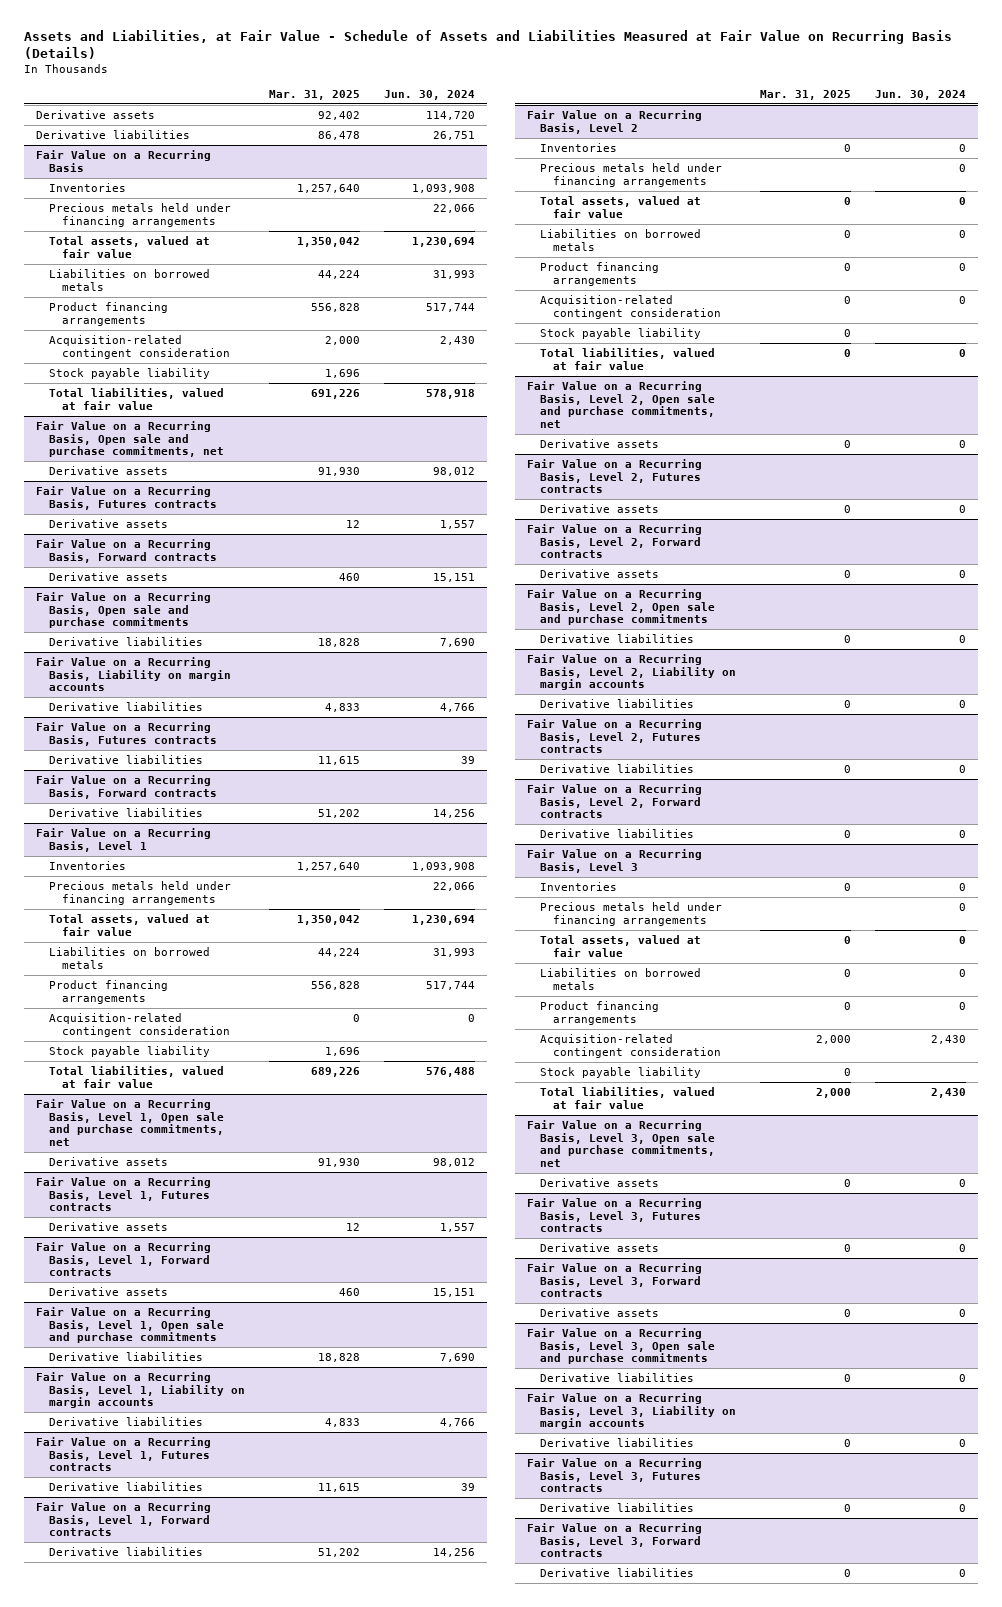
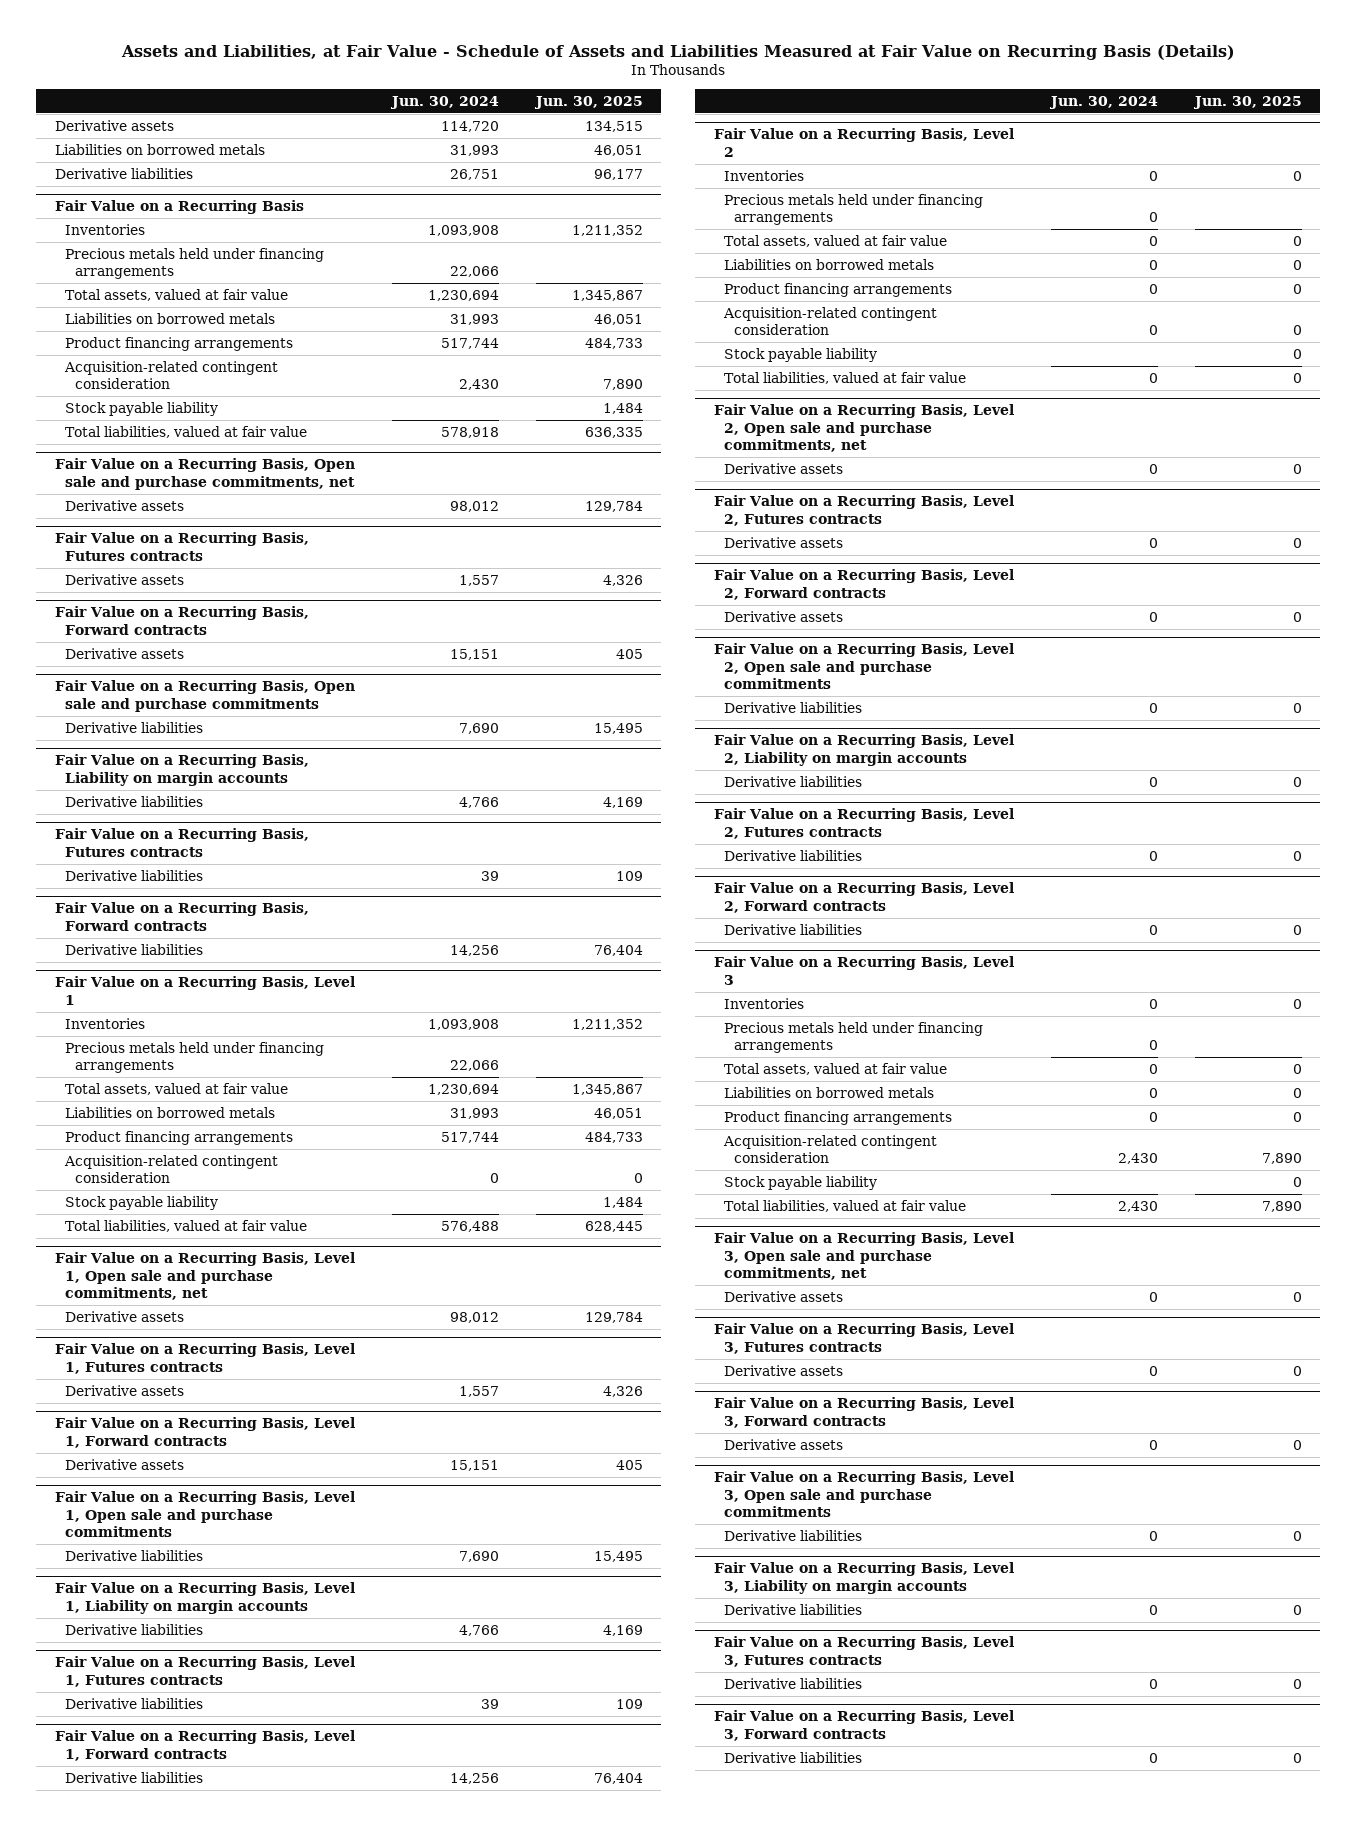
- | Mar. 31, 2025 | Jun. 30, 2024
+ | Jun. 30, 2024 | Jun. 30, 2025
+ Liabilities on borrowed metals | 31,993 | 46,051

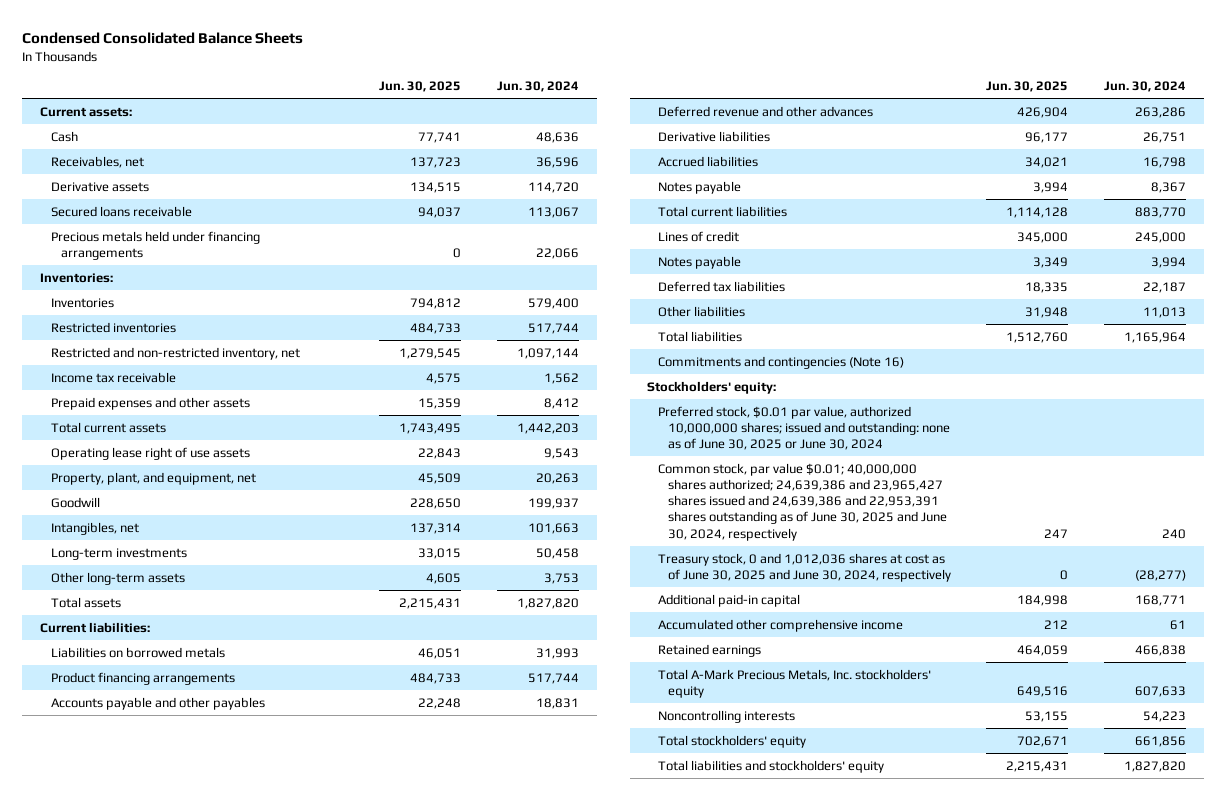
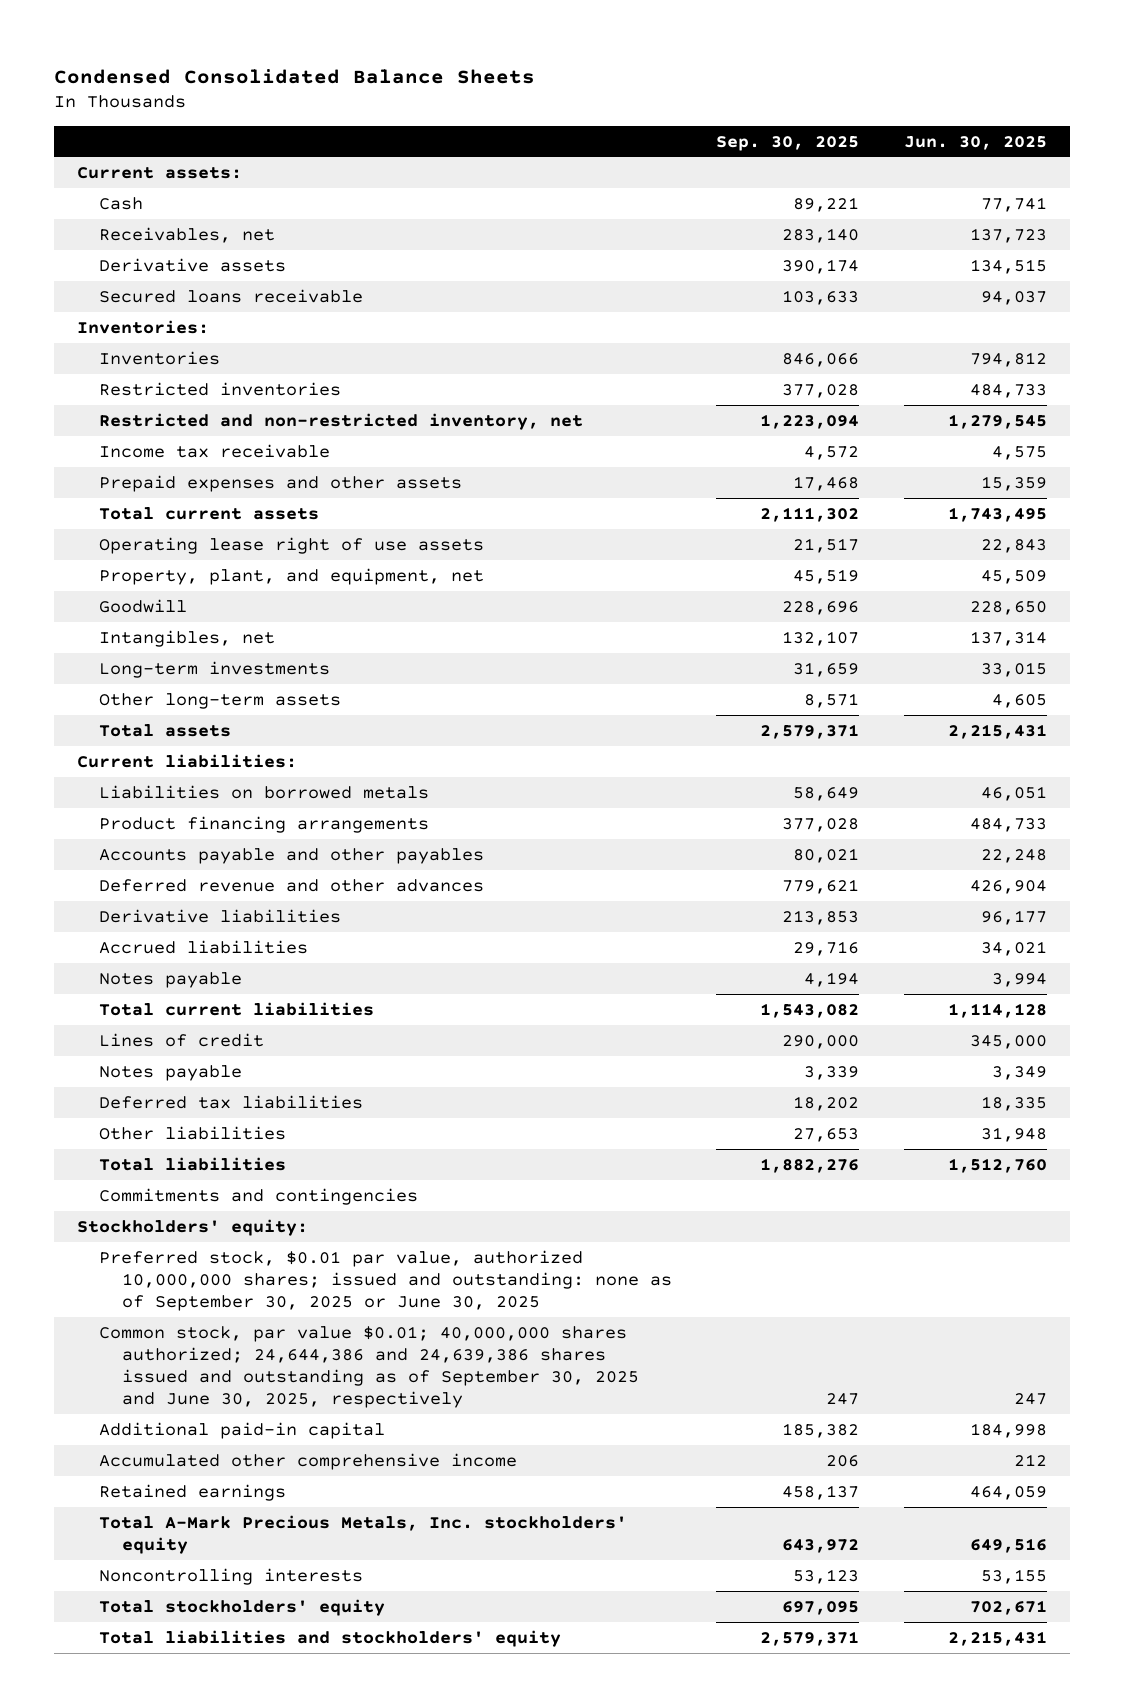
- | Jun. 30, 2025 | Jun. 30, 2024
+ | Sep. 30, 2025 | Jun. 30, 2025
- Precious metals held under financing arrangements | 0 | 22,066
- Commitments and contingencies (Note 16)
+ Commitments and contingencies
- Preferred stock, $0.01 par value, authorized 10,000,000 shares; issued and outstanding: none as of June 30, 2025 or June 30, 2024
- Common stock, par value $0.01; 40,000,000 shares authorized; 24,639,386 and 23,965,427 shares issued and 24,639,386 and 22,953,391 shares outstanding as of June 30, 2025 and June 30, 2024, respectively | 247 | 240
- Treasury stock, 0 and 1,012,036 shares at cost as of June 30, 2025 and June 30, 2024, respectively | 0 | (28,277)
+ Preferred stock, $0.01 par value, authorized 10,000,000 shares; issued and outstanding: none as of September 30, 2025 or June 30, 2025
+ Common stock, par value $0.01; 40,000,000 shares authorized; 24,644,386 and 24,639,386 shares issued and outstanding as of September 30, 2025 and June 30, 2025, respectively | 247 | 247

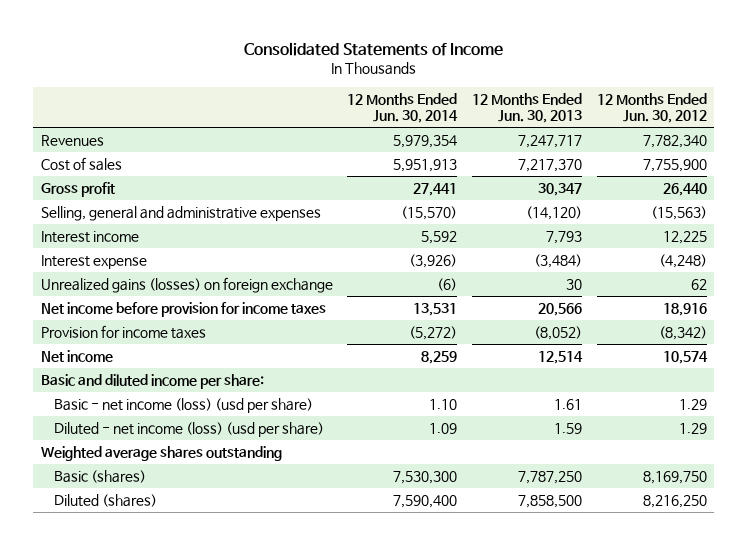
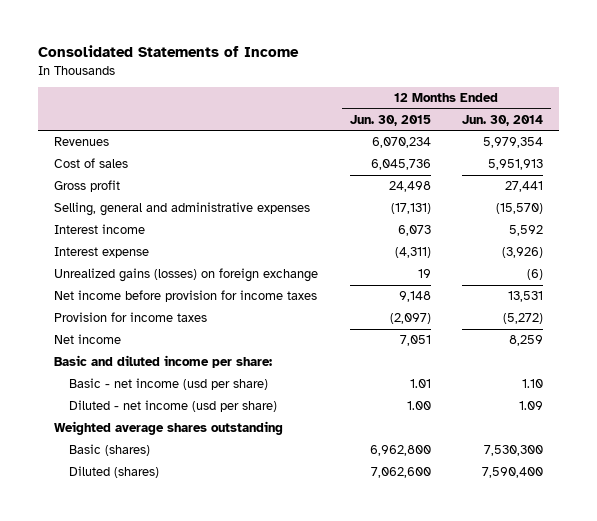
- | 12 Months Ended Jun. 30, 2014 | 12 Months Ended Jun. 30, 2013 | 12 Months Ended Jun. 30, 2012
+ | 12 Months Ended Jun. 30, 2015 | 12 Months Ended Jun. 30, 2014
- Basic - net income (loss) (usd per share) | 1.10 | 1.61 | 1.29
- Diluted - net income (loss) (usd per share) | 1.09 | 1.59 | 1.29
+ Basic - net income (usd per share) | 1.01 | 1.10
+ Diluted - net income (usd per share) | 1.00 | 1.09

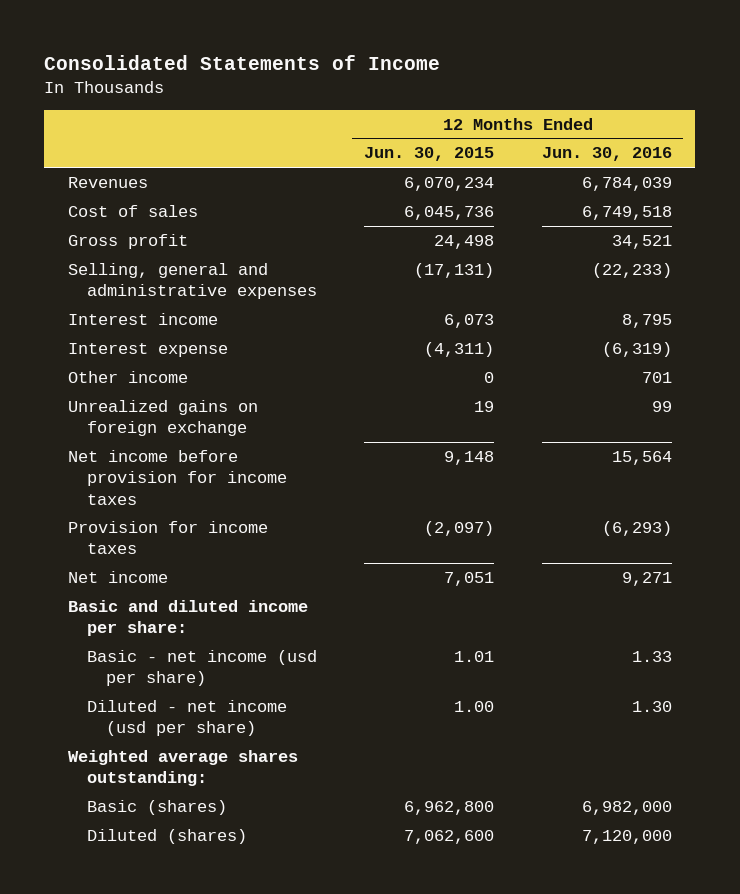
- | 12 Months Ended Jun. 30, 2015 | 12 Months Ended Jun. 30, 2014
+ | 12 Months Ended Jun. 30, 2015 | 12 Months Ended Jun. 30, 2016
- Unrealized gains (losses) on foreign exchange | 19 | (6)
+ Other income | 0 | 701
+ Unrealized gains on foreign exchange | 19 | 99
- Weighted average shares outstanding
+ Weighted average shares outstanding:

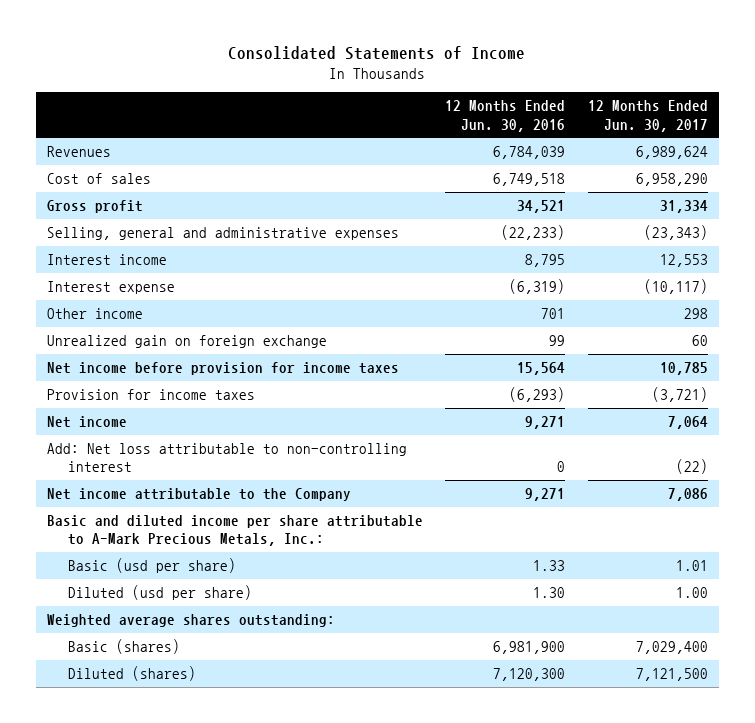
- | 12 Months Ended Jun. 30, 2015 | 12 Months Ended Jun. 30, 2016
+ | 12 Months Ended Jun. 30, 2016 | 12 Months Ended Jun. 30, 2017
- Unrealized gains on foreign exchange | 19 | 99
+ Unrealized gain on foreign exchange | 99 | 60
- Basic and diluted income per share:
- Basic - net income (usd per share) | 1.01 | 1.33
- Diluted - net income (usd per share) | 1.00 | 1.30
+ Add: Net loss attributable to non-controlling interest | 0 | (22)
+ Net income attributable to the Company | 9,271 | 7,086
+ Basic and diluted income per share attributable to A-Mark Precious Metals, Inc.:
+ Basic (usd per share) | 1.33 | 1.01
+ Diluted (usd per share) | 1.30 | 1.00
- Basic (shares) | 6,962,800 | 6,982,000
- Diluted (shares) | 7,062,600 | 7,120,000
+ Basic (shares) | 6,981,900 | 7,029,400
+ Diluted (shares) | 7,120,300 | 7,121,500

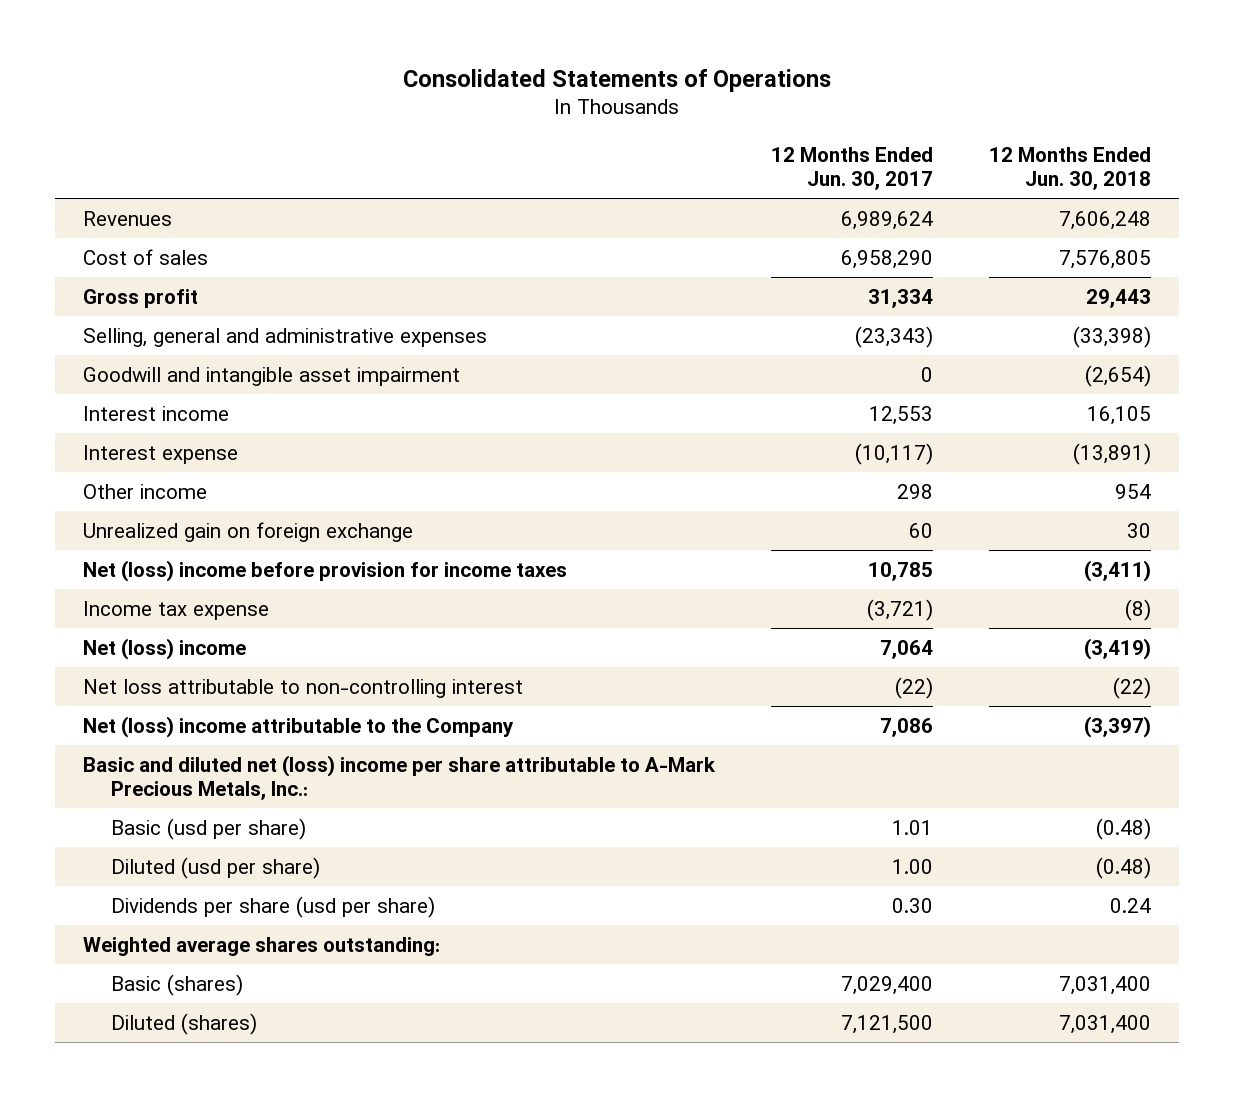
- Consolidated Statements of Income
+ Consolidated Statements of Operations
- | 12 Months Ended Jun. 30, 2016 | 12 Months Ended Jun. 30, 2017
+ | 12 Months Ended Jun. 30, 2017 | 12 Months Ended Jun. 30, 2018
+ Goodwill and intangible asset impairment | 0 | (2,654)
- Net income before provision for income taxes | 15,564 | 10,785
- Provision for income taxes | (6,293) | (3,721)
- Net income | 9,271 | 7,064
- Add: Net loss attributable to non-controlling interest | 0 | (22)
- Net income attributable to the Company | 9,271 | 7,086
- Basic and diluted income per share attributable to A-Mark Precious Metals, Inc.:
+ Net (loss) income before provision for income taxes | 10,785 | (3,411)
+ Income tax expense | (3,721) | (8)
+ Net (loss) income | 7,064 | (3,419)
+ Net loss attributable to non-controlling interest | (22) | (22)
+ Net (loss) income attributable to the Company | 7,086 | (3,397)
+ Basic and diluted net (loss) income per share attributable to A-Mark Precious Metals, Inc.:
+ Dividends per share (usd per share) | 0.30 | 0.24

